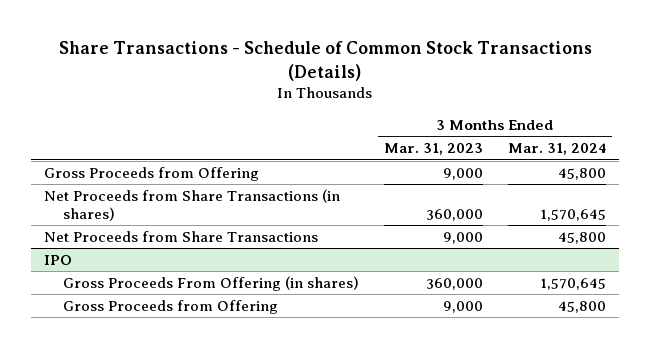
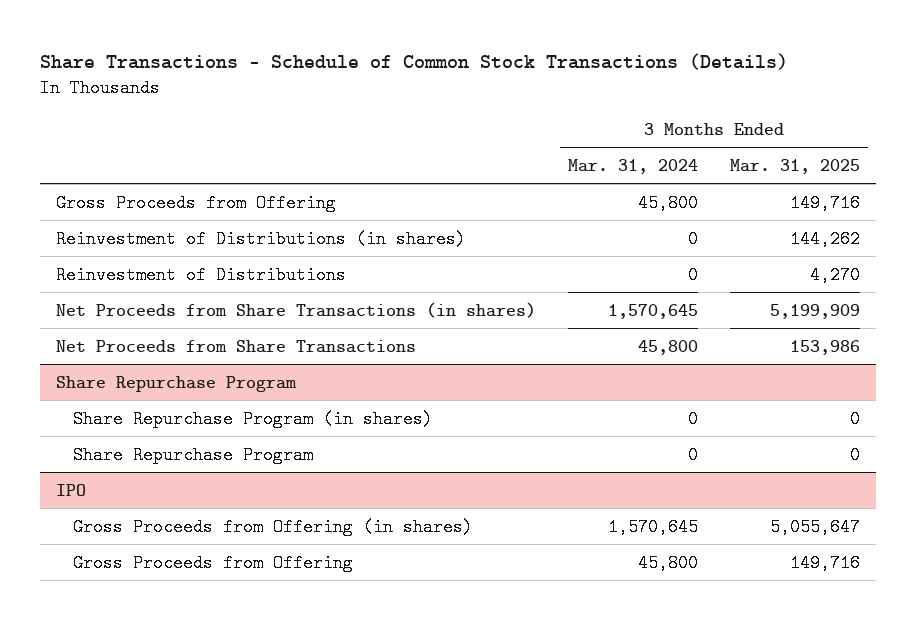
- | 3 Months Ended Mar. 31, 2023 | 3 Months Ended Mar. 31, 2024
+ | 3 Months Ended Mar. 31, 2024 | 3 Months Ended Mar. 31, 2025
+ Reinvestment of Distributions (in shares) | 0 | 144,262
+ Reinvestment of Distributions | 0 | 4,270
+ Share Repurchase Program
+ Share Repurchase Program (in shares) | 0 | 0
+ Share Repurchase Program | 0 | 0
@ IPO
- Gross Proceeds From Offering (in shares) | 360,000 | 1,570,645
+ Gross Proceeds from Offering (in shares) | 1,570,645 | 5,055,647

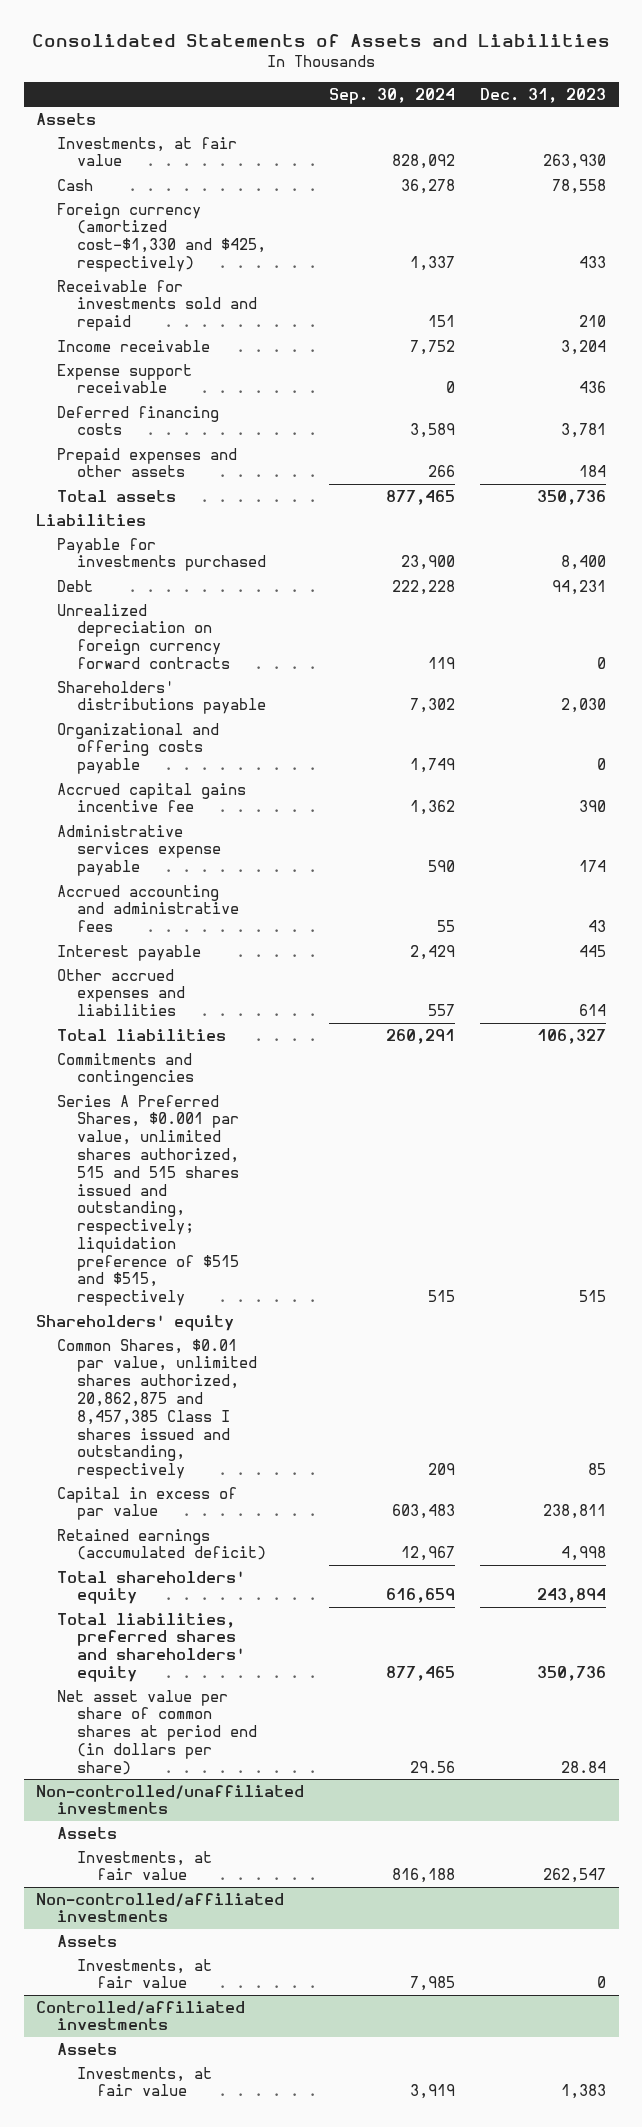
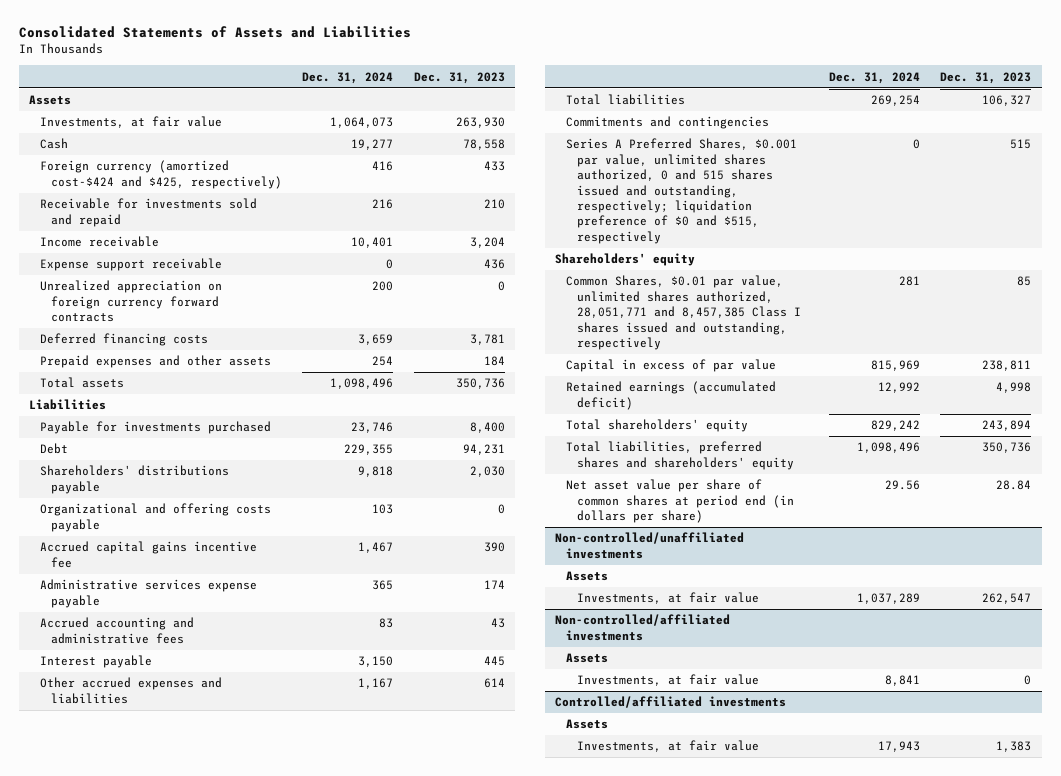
- | Sep. 30, 2024 | Dec. 31, 2023
+ | Dec. 31, 2024 | Dec. 31, 2023
- Foreign currency (amortized cost-$1,330 and $425, respectively) | 1,337 | 433
+ Foreign currency (amortized cost-$424 and $425, respectively) | 416 | 433
+ Unrealized appreciation on foreign currency forward contracts | 200 | 0
- Unrealized depreciation on foreign currency forward contracts | 119 | 0
- Series A Preferred Shares, $0.001 par value, unlimited shares authorized, 515 and 515 shares issued and outstanding, respectively; liquidation preference of $515 and $515, respectively | 515 | 515
+ Series A Preferred Shares, $0.001 par value, unlimited shares authorized, 0 and 515 shares issued and outstanding, respectively; liquidation preference of $0 and $515, respectively | 0 | 515
- Common Shares, $0.01 par value, unlimited shares authorized, 20,862,875 and 8,457,385 Class I shares issued and outstanding, respectively | 209 | 85
+ Common Shares, $0.01 par value, unlimited shares authorized, 28,051,771 and 8,457,385 Class I shares issued and outstanding, respectively | 281 | 85

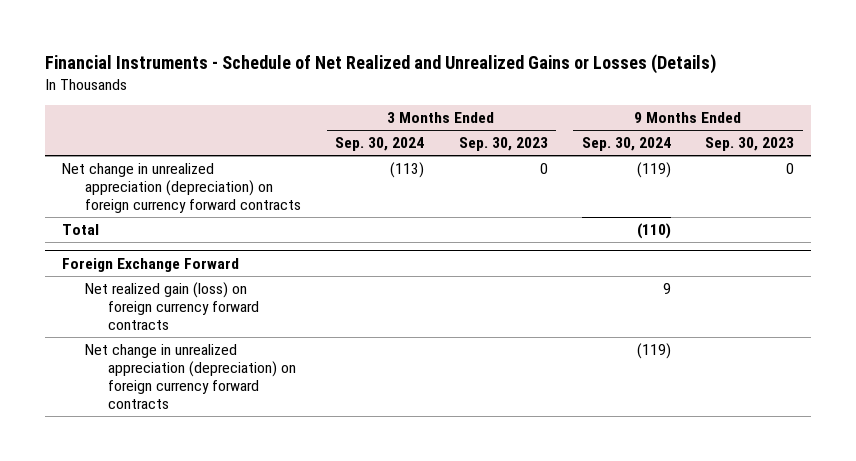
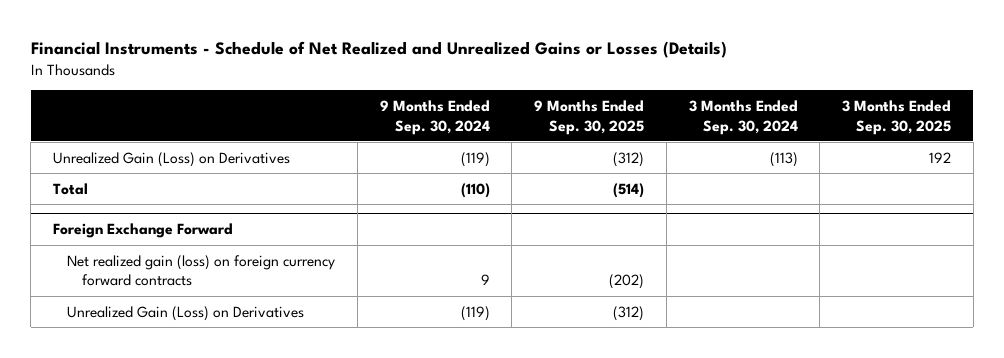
- | 3 Months Ended Sep. 30, 2024 | 3 Months Ended Sep. 30, 2023 | 9 Months Ended Sep. 30, 2024 | 9 Months Ended Sep. 30, 2023
+ | 9 Months Ended Sep. 30, 2024 | 9 Months Ended Sep. 30, 2025 | 3 Months Ended Sep. 30, 2024 | 3 Months Ended Sep. 30, 2025
- Net change in unrealized appreciation (depreciation) on foreign currency forward contracts | (113) | 0 | (119) | 0
+ Unrealized Gain (Loss) on Derivatives | (119) | (312) | (113) | 192
@ Foreign Exchange Forward
- Net change in unrealized appreciation (depreciation) on foreign currency forward contracts | | | (119) |
+ Unrealized Gain (Loss) on Derivatives | (119) | (312) | |

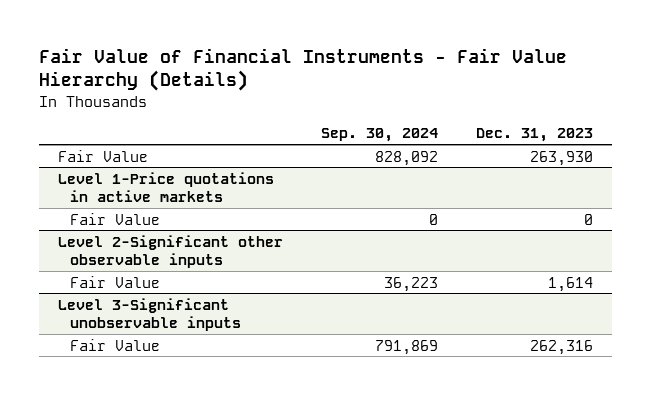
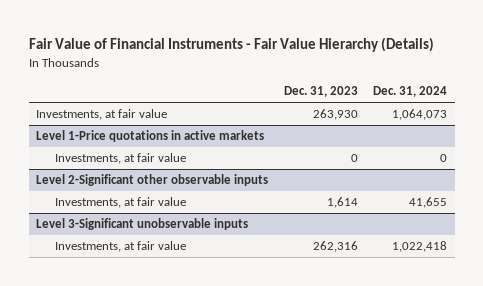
- | Sep. 30, 2024 | Dec. 31, 2023
+ | Dec. 31, 2023 | Dec. 31, 2024
- Fair Value | 828,092 | 263,930
+ Investments, at fair value | 263,930 | 1,064,073
@ Level 1-Price quotations in active markets
- Fair Value | 0 | 0
+ Investments, at fair value | 0 | 0
@ Level 2-Significant other observable inputs
- Fair Value | 36,223 | 1,614
+ Investments, at fair value | 1,614 | 41,655
@ Level 3-Significant unobservable inputs
- Fair Value | 791,869 | 262,316
+ Investments, at fair value | 262,316 | 1,022,418

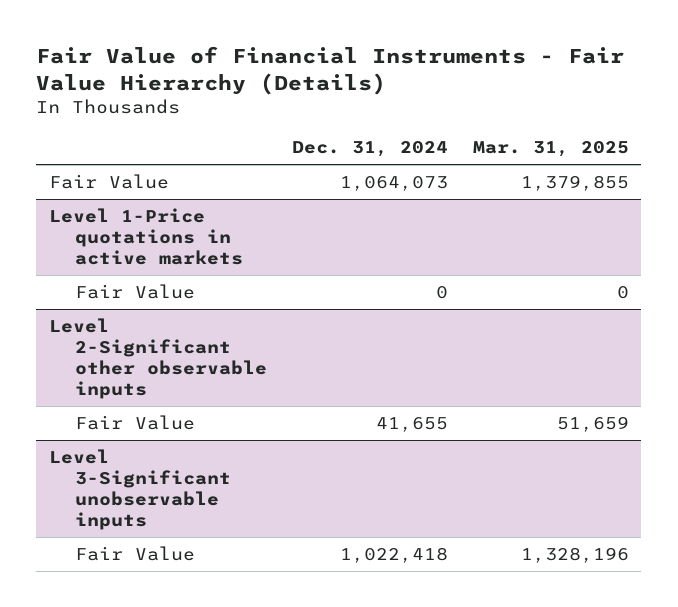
- | Dec. 31, 2023 | Dec. 31, 2024
+ | Dec. 31, 2024 | Mar. 31, 2025
- Investments, at fair value | 263,930 | 1,064,073
+ Fair Value | 1,064,073 | 1,379,855
@ Level 1-Price quotations in active markets
- Investments, at fair value | 0 | 0
+ Fair Value | 0 | 0
@ Level 2-Significant other observable inputs
- Investments, at fair value | 1,614 | 41,655
+ Fair Value | 41,655 | 51,659
@ Level 3-Significant unobservable inputs
- Investments, at fair value | 262,316 | 1,022,418
+ Fair Value | 1,022,418 | 1,328,196

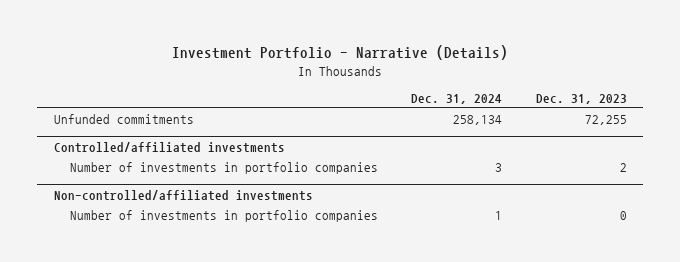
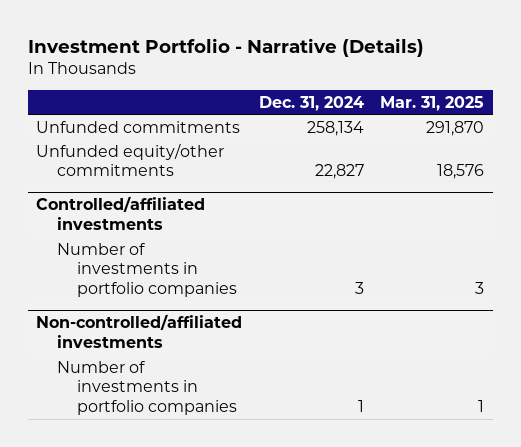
- | Dec. 31, 2024 | Dec. 31, 2023
+ | Dec. 31, 2024 | Mar. 31, 2025
+ Unfunded equity/other commitments | 22,827 | 18,576

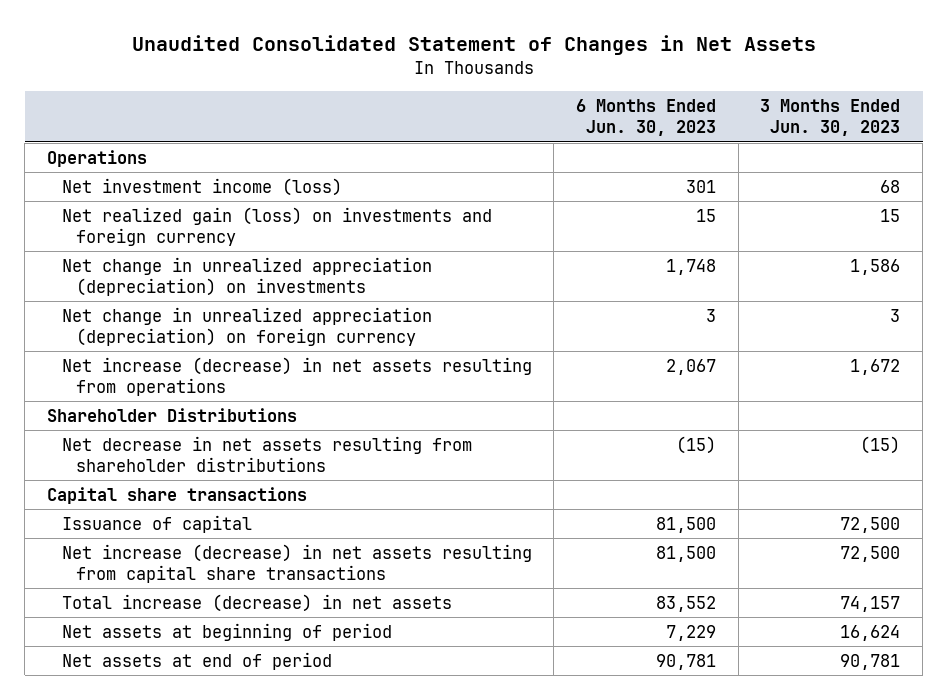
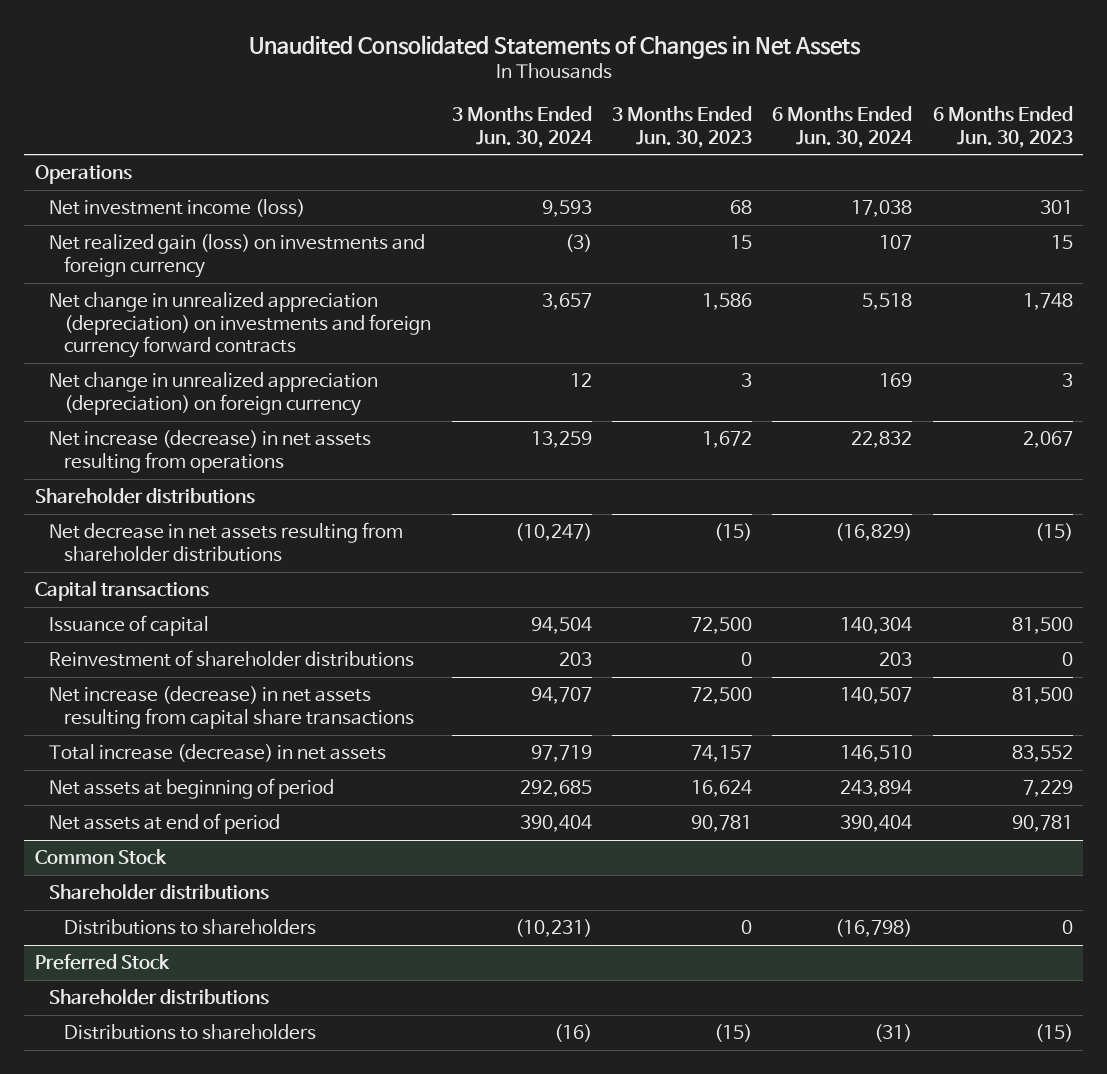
- Unaudited Consolidated Statement of Changes in Net Assets
+ Unaudited Consolidated Statements of Changes in Net Assets
- | 6 Months Ended Jun. 30, 2023 | 3 Months Ended Jun. 30, 2023
+ | 3 Months Ended Jun. 30, 2024 | 3 Months Ended Jun. 30, 2023 | 6 Months Ended Jun. 30, 2024 | 6 Months Ended Jun. 30, 2023
- Net change in unrealized appreciation (depreciation) on investments | 1,748 | 1,586
+ Net change in unrealized appreciation (depreciation) on investments and foreign currency forward contracts | 3,657 | 1,586 | 5,518 | 1,748
- Shareholder Distributions
+ Shareholder distributions
- Capital share transactions
+ Capital transactions
+ Reinvestment of shareholder distributions | 203 | 0 | 203 | 0
+ Common Stock
+ Shareholder distributions
+ Distributions to shareholders | (10,231) | 0 | (16,798) | 0
+ Preferred Stock
+ Shareholder distributions
+ Distributions to shareholders | (16) | (15) | (31) | (15)

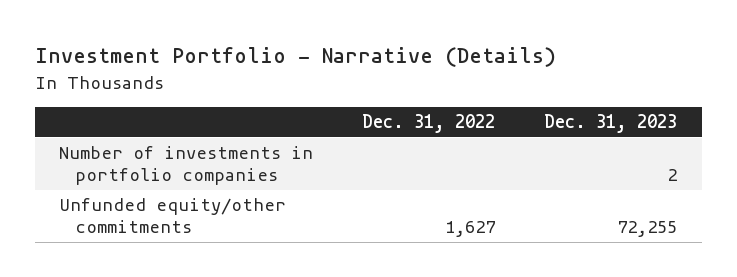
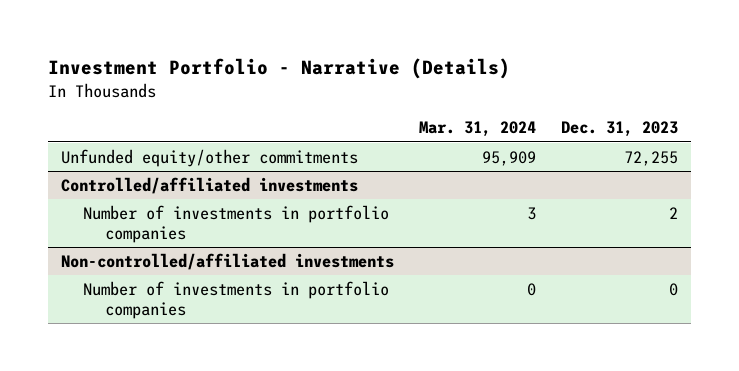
- | Dec. 31, 2022 | Dec. 31, 2023
+ | Mar. 31, 2024 | Dec. 31, 2023
- Number of investments in portfolio companies | | 2
+ Controlled/affiliated investments
+ Number of investments in portfolio companies | 3 | 2
+ Non-controlled/affiliated investments
+ Number of investments in portfolio companies | 0 | 0

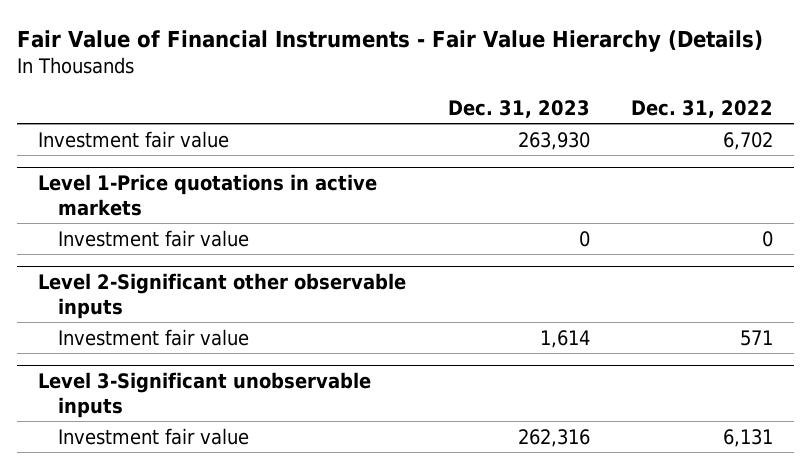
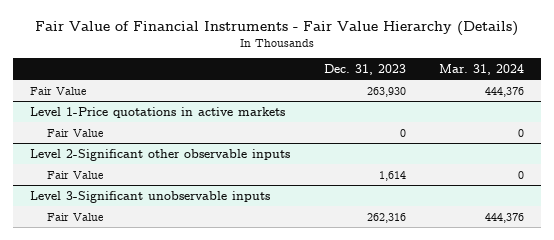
- | Dec. 31, 2023 | Dec. 31, 2022
+ | Dec. 31, 2023 | Mar. 31, 2024
- Investment fair value | 263,930 | 6,702
+ Fair Value | 263,930 | 444,376
@ Level 1-Price quotations in active markets
- Investment fair value | 0 | 0
+ Fair Value | 0 | 0
@ Level 2-Significant other observable inputs
- Investment fair value | 1,614 | 571
+ Fair Value | 1,614 | 0
@ Level 3-Significant unobservable inputs
- Investment fair value | 262,316 | 6,131
+ Fair Value | 262,316 | 444,376

